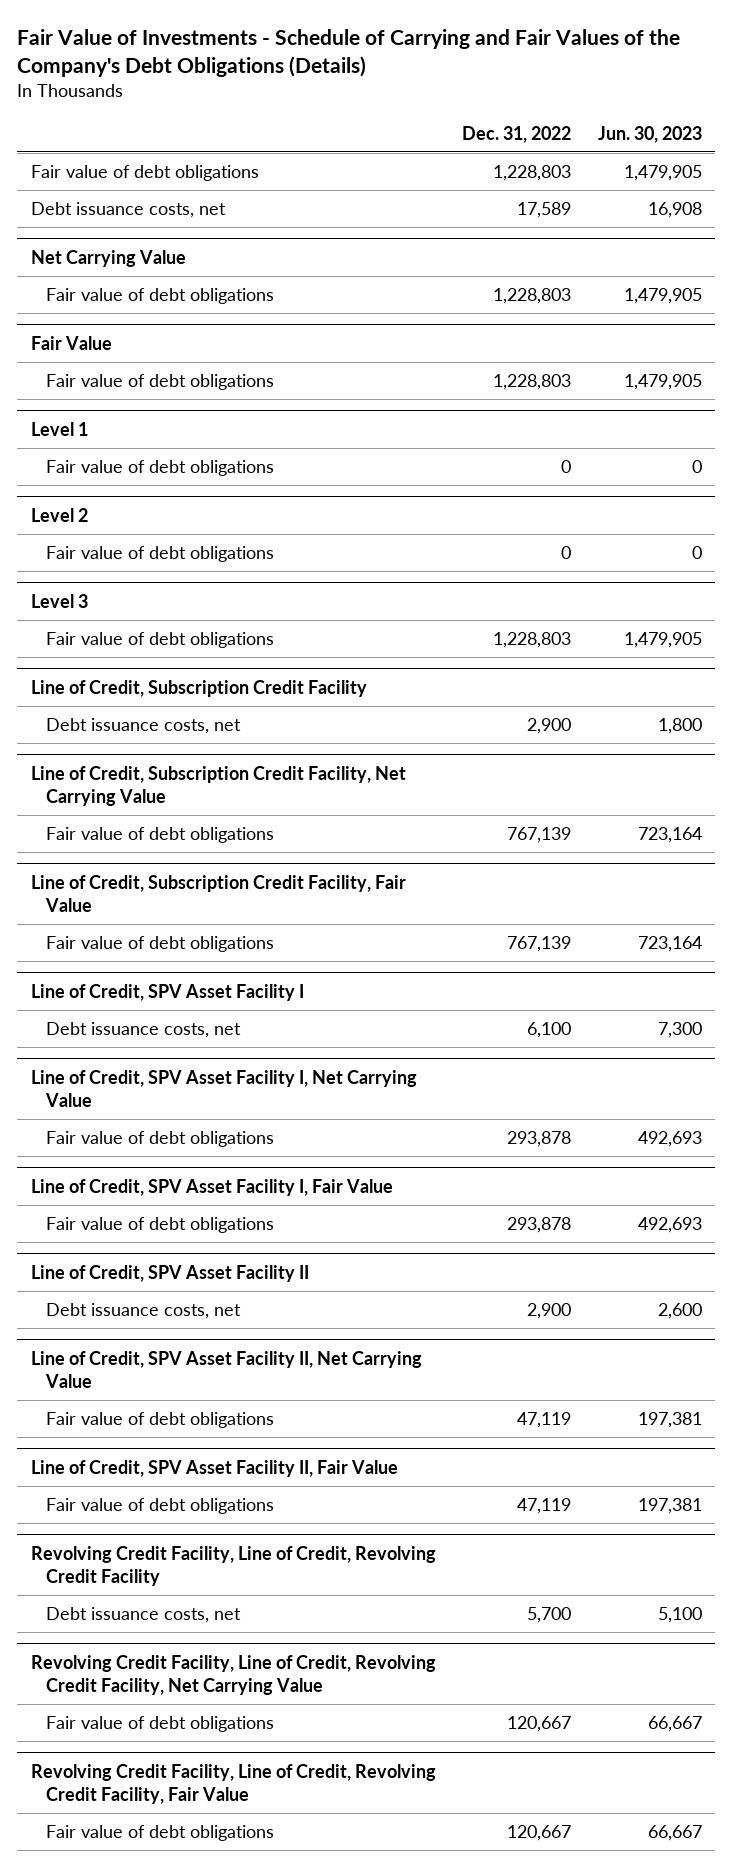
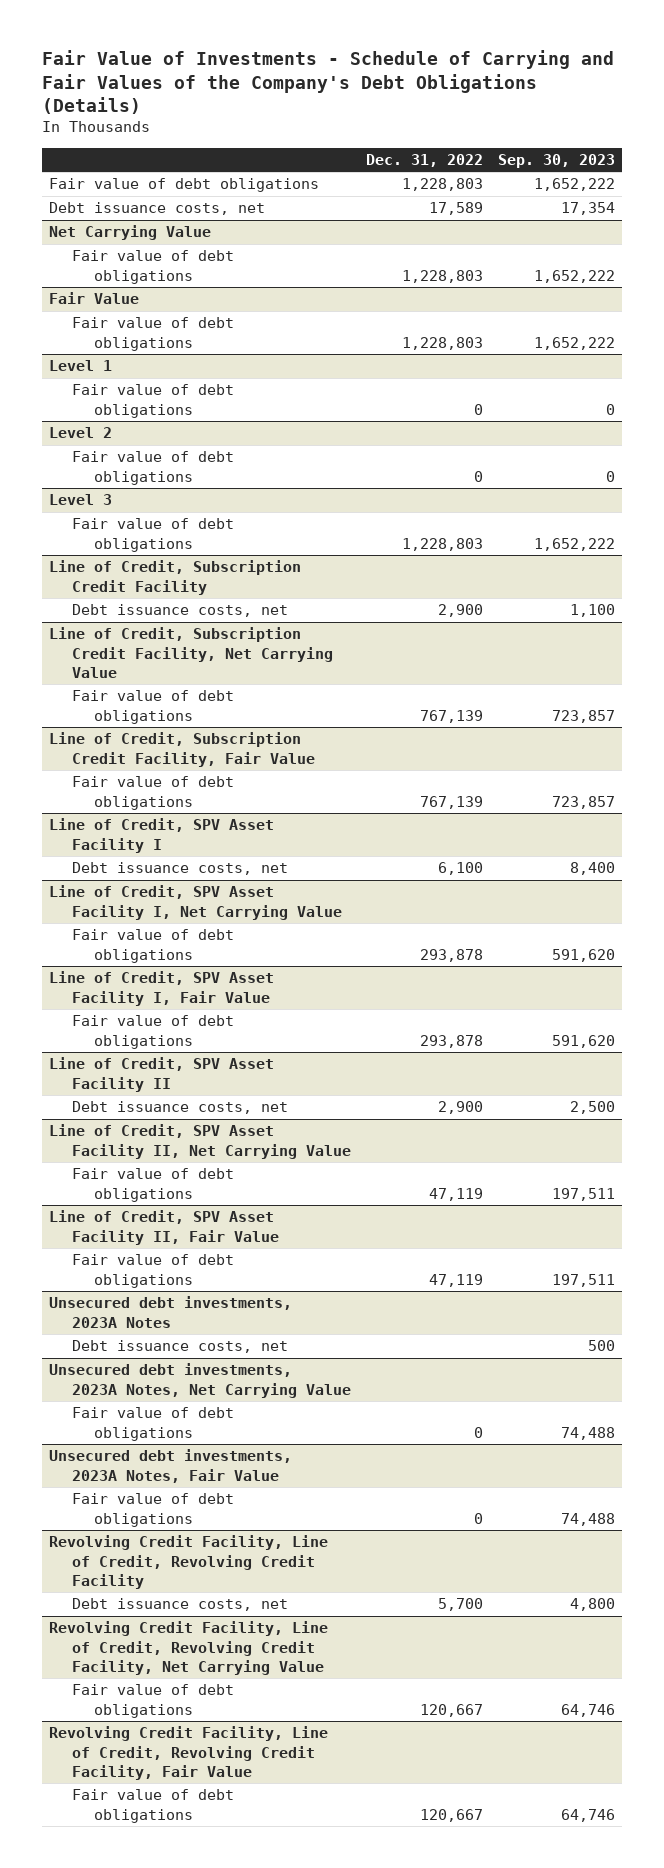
- | Dec. 31, 2022 | Jun. 30, 2023
+ | Dec. 31, 2022 | Sep. 30, 2023
+ Unsecured debt investments, 2023A Notes
+ Debt issuance costs, net | | 500
+ Unsecured debt investments, 2023A Notes, Net Carrying Value
+ Fair value of debt obligations | 0 | 74,488
+ Unsecured debt investments, 2023A Notes, Fair Value
+ Fair value of debt obligations | 0 | 74,488

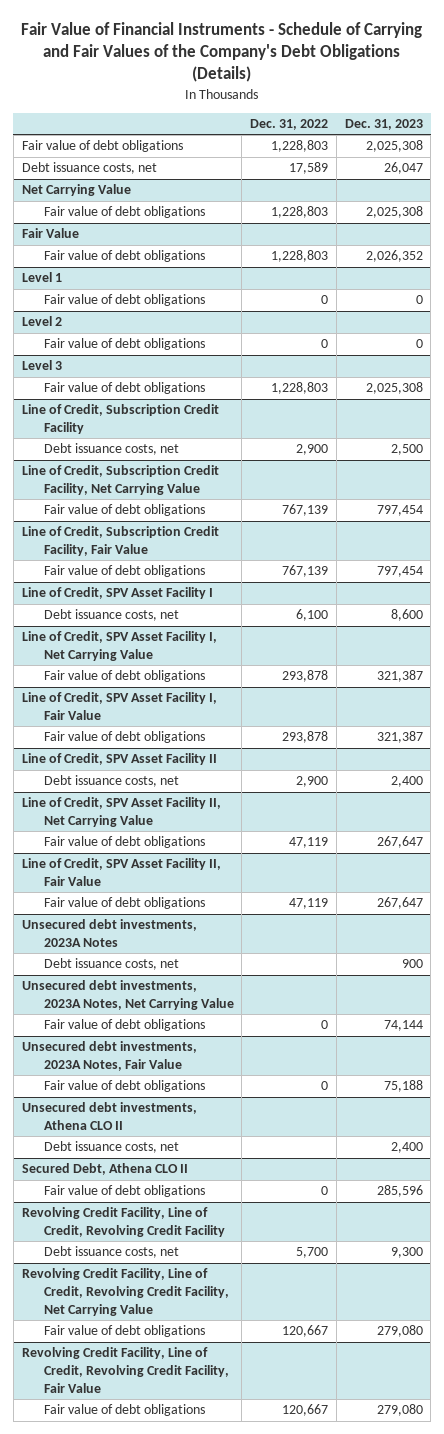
- Fair Value of Investments - Schedule of Carrying and Fair Values of the Company's Debt Obligations (Details)
+ Fair Value of Financial Instruments - Schedule of Carrying and Fair Values of the Company's Debt Obligations (Details)
- | Dec. 31, 2022 | Sep. 30, 2023
+ | Dec. 31, 2022 | Dec. 31, 2023
+ Unsecured debt investments, Athena CLO II
+ Debt issuance costs, net | | 2,400
+ Secured Debt, Athena CLO II
+ Fair value of debt obligations | 0 | 285,596

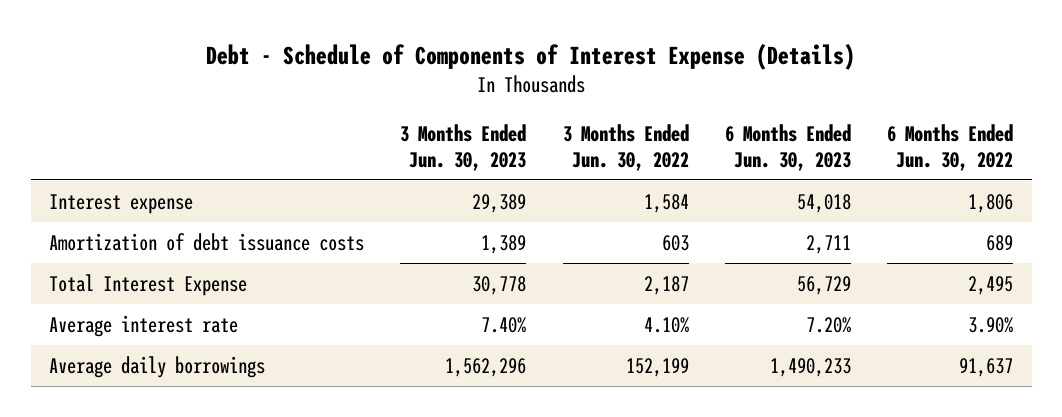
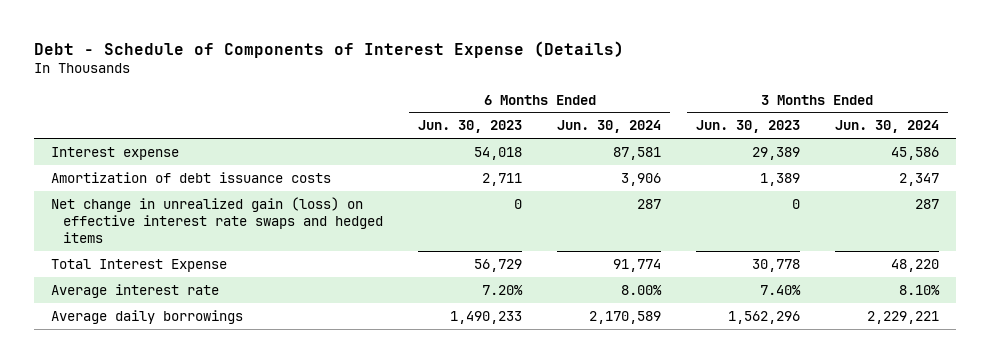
- | 3 Months Ended Jun. 30, 2023 | 3 Months Ended Jun. 30, 2022 | 6 Months Ended Jun. 30, 2023 | 6 Months Ended Jun. 30, 2022
+ | 6 Months Ended Jun. 30, 2023 | 6 Months Ended Jun. 30, 2024 | 3 Months Ended Jun. 30, 2023 | 3 Months Ended Jun. 30, 2024
+ Net change in unrealized gain (loss) on effective interest rate swaps and hedged items | 0 | 287 | 0 | 287

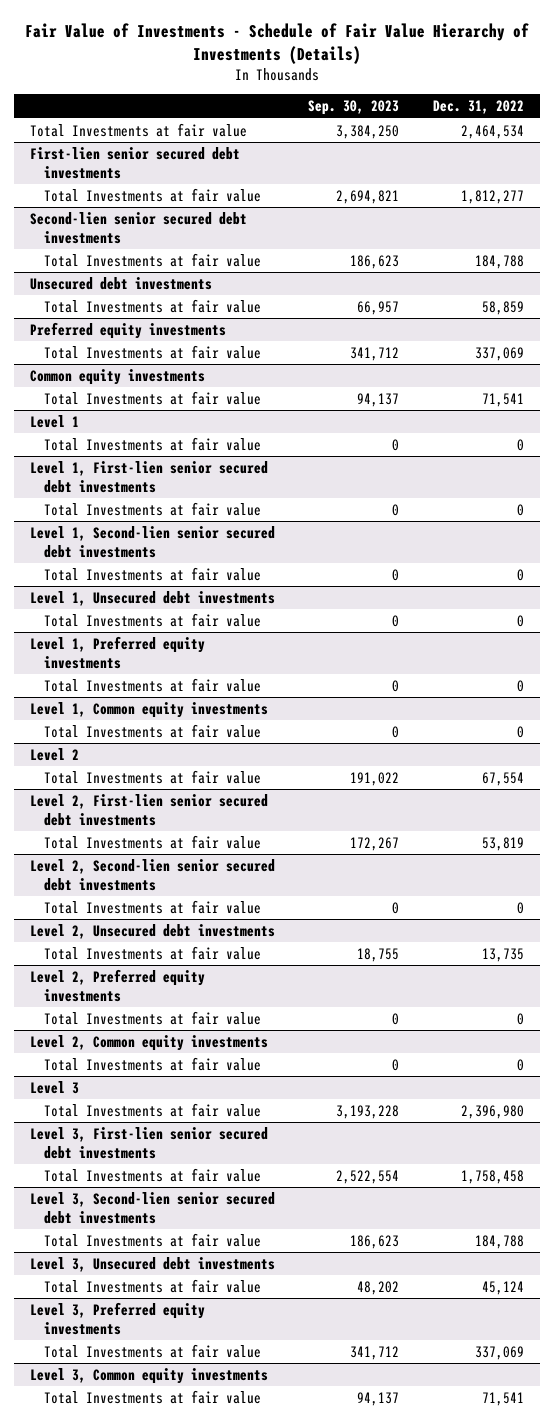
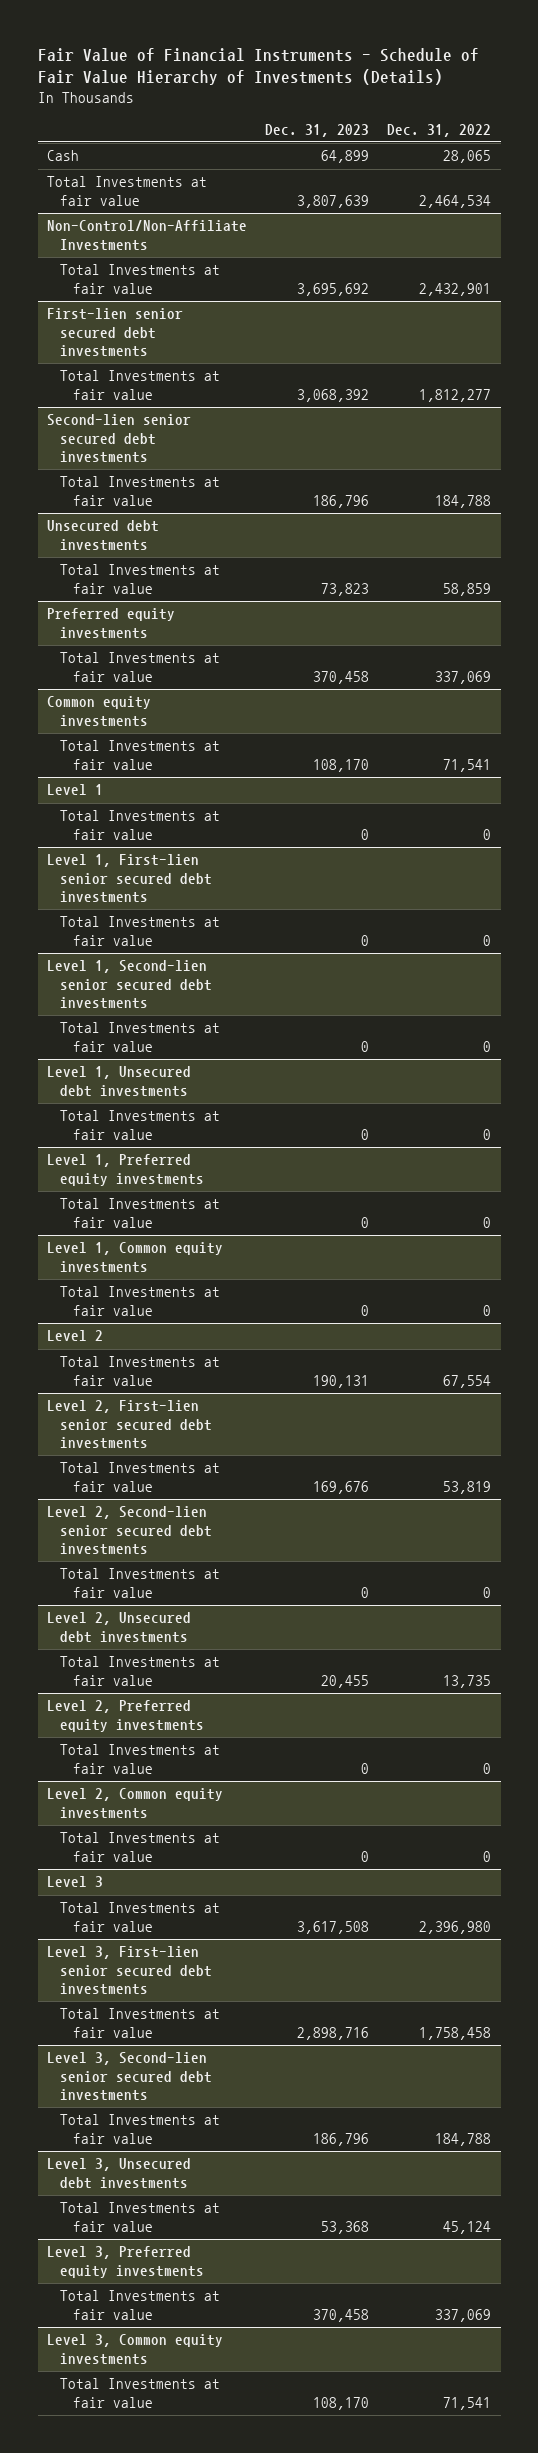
- Fair Value of Investments - Schedule of Fair Value Hierarchy of Investments (Details)
+ Fair Value of Financial Instruments - Schedule of Fair Value Hierarchy of Investments (Details)
- | Sep. 30, 2023 | Dec. 31, 2022
+ | Dec. 31, 2023 | Dec. 31, 2022
+ Cash | 64,899 | 28,065
+ Non-Control/Non-Affiliate Investments
+ Total Investments at fair value | 3,695,692 | 2,432,901

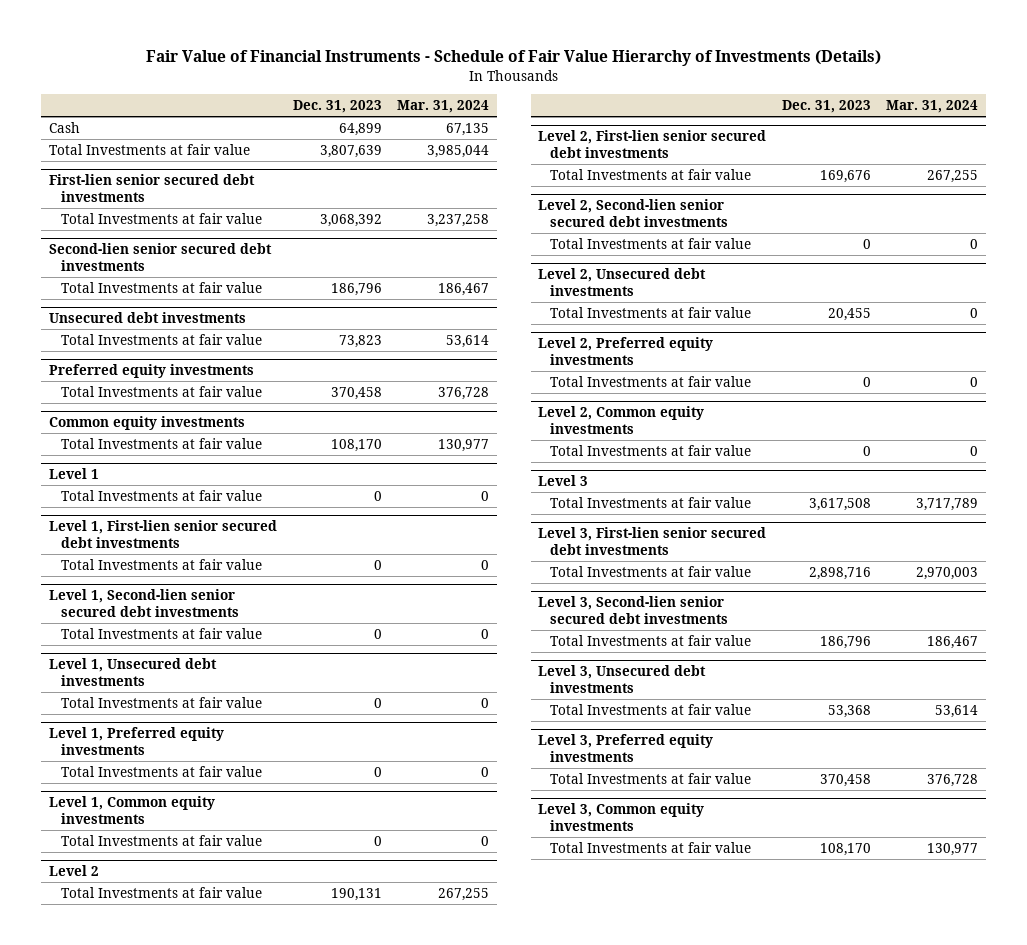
- | Dec. 31, 2023 | Dec. 31, 2022
+ | Dec. 31, 2023 | Mar. 31, 2024
- Non-Control/Non-Affiliate Investments
- Total Investments at fair value | 3,695,692 | 2,432,901

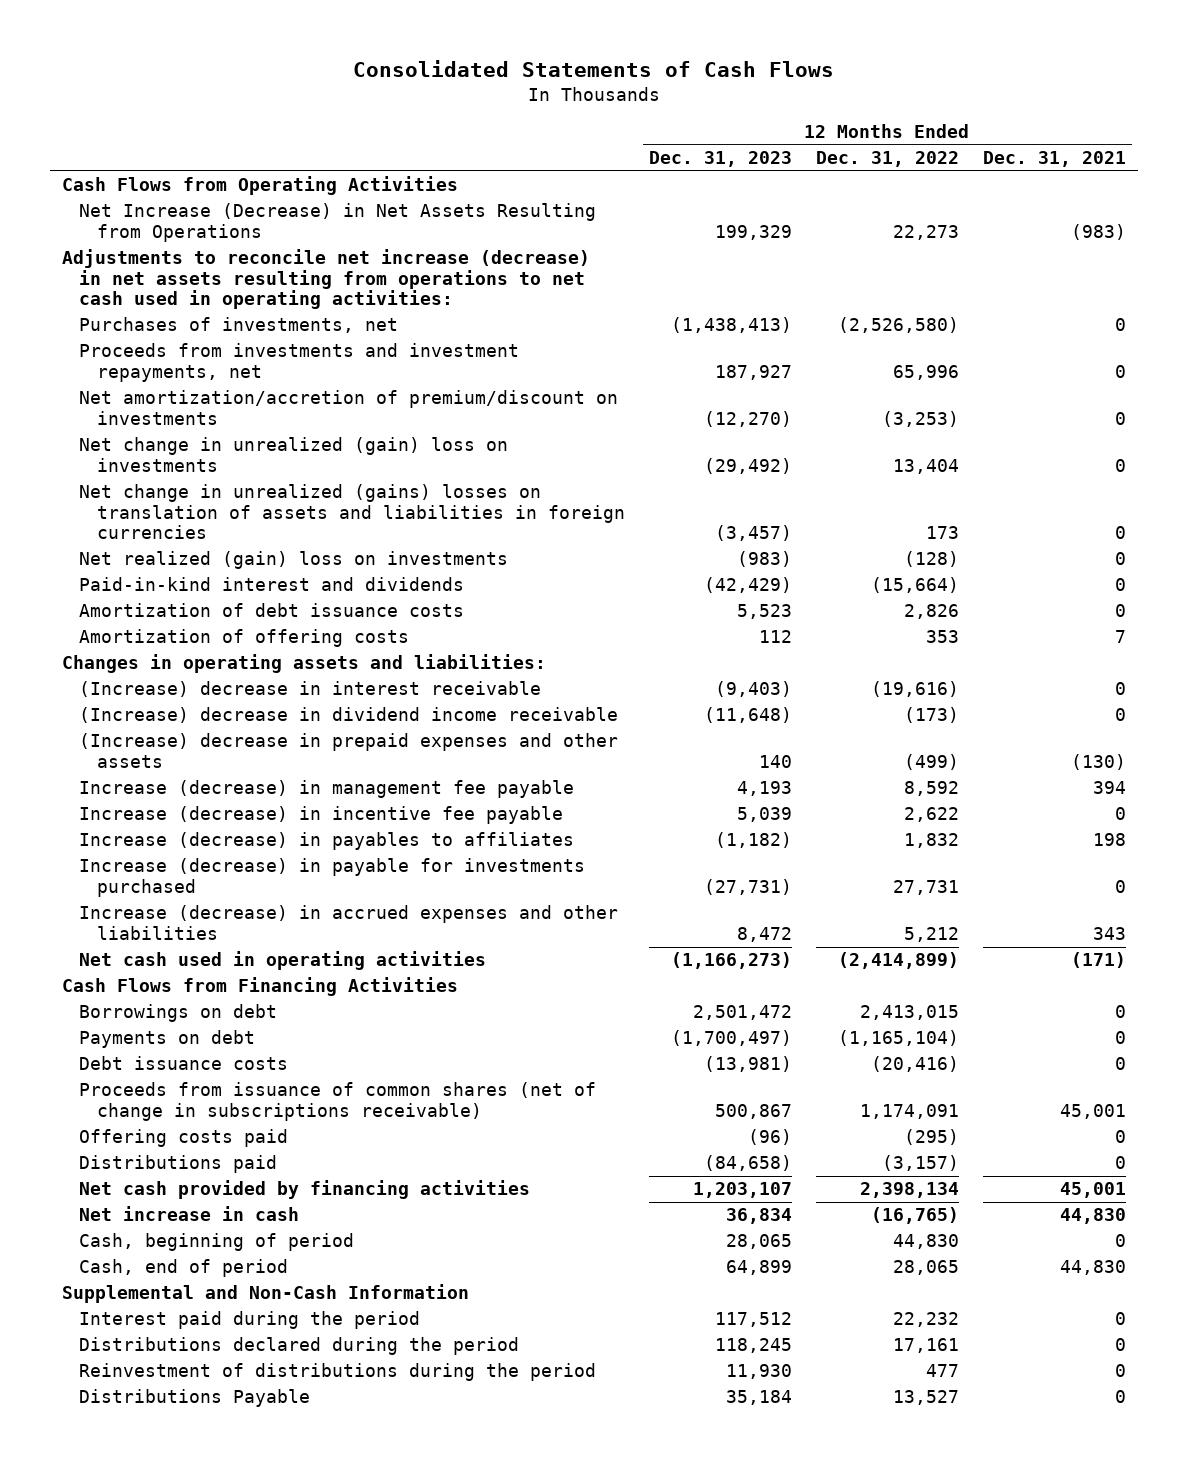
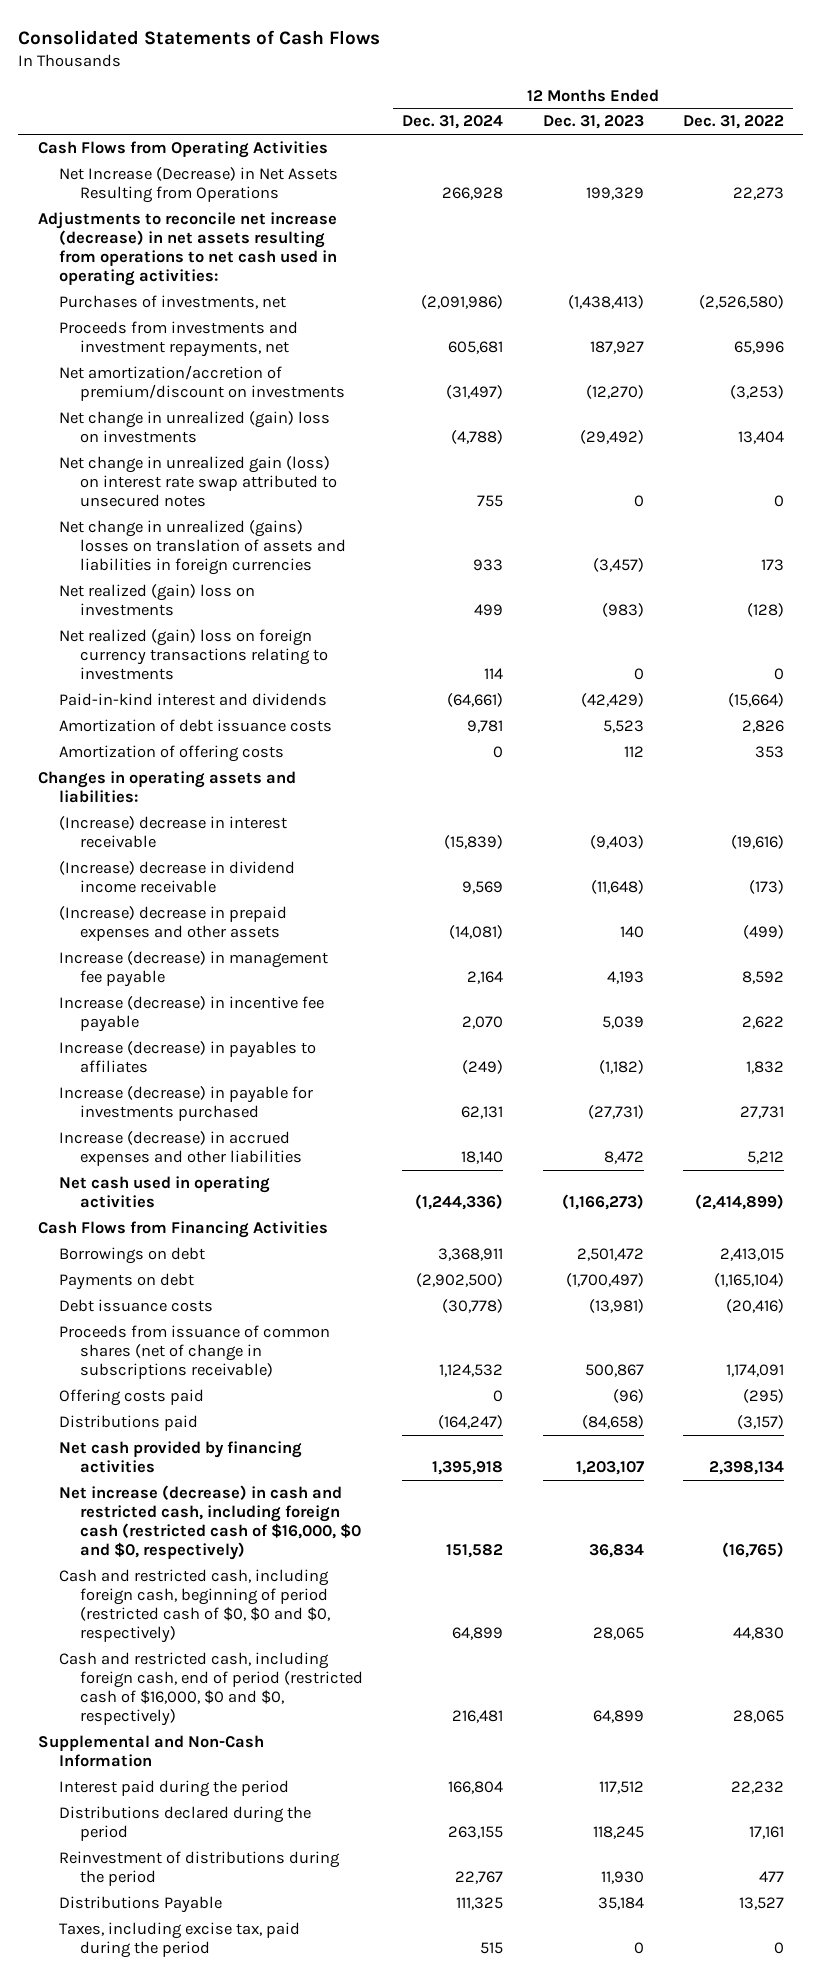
- | 12 Months Ended Dec. 31, 2023 | 12 Months Ended Dec. 31, 2022 | 12 Months Ended Dec. 31, 2021
+ | 12 Months Ended Dec. 31, 2024 | 12 Months Ended Dec. 31, 2023 | 12 Months Ended Dec. 31, 2022
+ Net change in unrealized gain (loss) on interest rate swap attributed to unsecured notes | 755 | 0 | 0
+ Net realized (gain) loss on foreign currency transactions relating to investments | 114 | 0 | 0
- Net increase in cash | 36,834 | (16,765) | 44,830
- Cash, beginning of period | 28,065 | 44,830 | 0
- Cash, end of period | 64,899 | 28,065 | 44,830
+ Net increase (decrease) in cash and restricted cash, including foreign cash (restricted cash of $16,000, $0 and $0, respectively) | 151,582 | 36,834 | (16,765)
+ Cash and restricted cash, including foreign cash, beginning of period (restricted cash of $0, $0 and $0, respectively) | 64,899 | 28,065 | 44,830
+ Cash and restricted cash, including foreign cash, end of period (restricted cash of $16,000, $0 and $0, respectively) | 216,481 | 64,899 | 28,065
+ Taxes, including excise tax, paid during the period | 515 | 0 | 0

